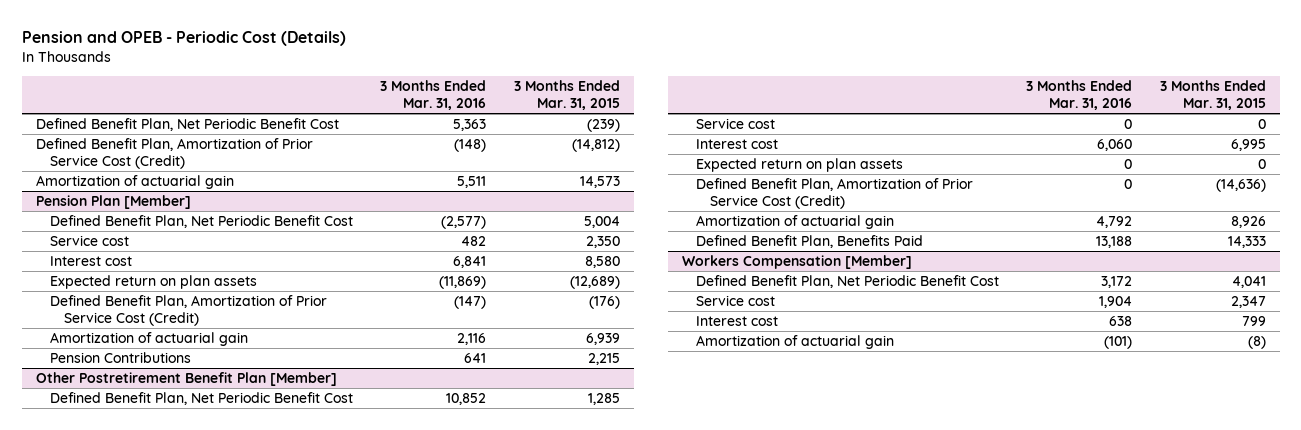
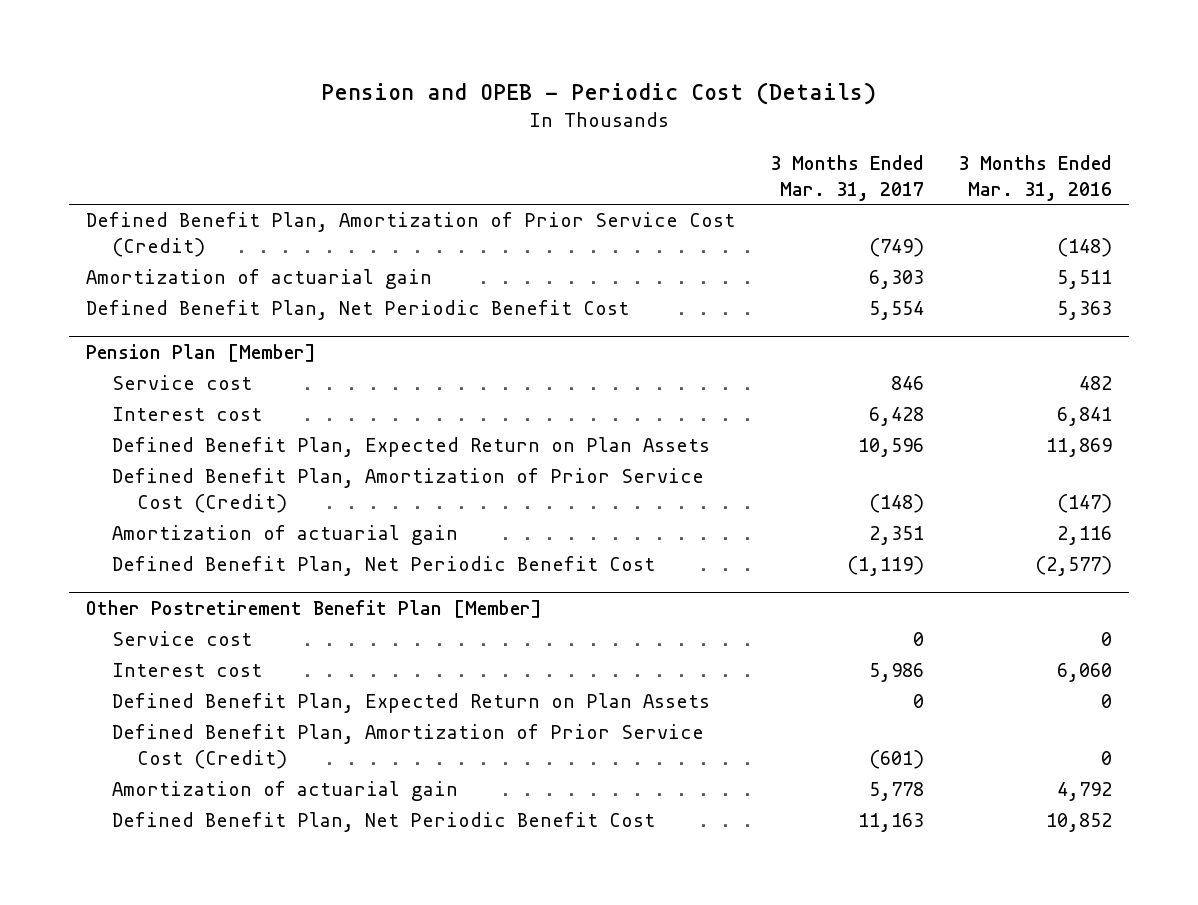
- | 3 Months Ended Mar. 31, 2016 | 3 Months Ended Mar. 31, 2015
+ | 3 Months Ended Mar. 31, 2017 | 3 Months Ended Mar. 31, 2016
moved down: Defined Benefit Plan, Net Periodic Benefit Cost | 5,554 | 5,363
@ Pension Plan [Member]
- Expected return on plan assets | (11,869) | (12,689)
+ Defined Benefit Plan, Expected Return on Plan Assets | 10,596 | 11,869
- Pension Contributions | 641 | 2,215
moved down: Defined Benefit Plan, Net Periodic Benefit Cost | (1,119) | (2,577)
@ Other Postretirement Benefit Plan [Member]
- Expected return on plan assets | 0 | 0
+ Defined Benefit Plan, Expected Return on Plan Assets | 0 | 0
- Defined Benefit Plan, Benefits Paid | 13,188 | 14,333
- Workers Compensation [Member]
- Defined Benefit Plan, Net Periodic Benefit Cost | 3,172 | 4,041
- Service cost | 1,904 | 2,347
- Interest cost | 638 | 799
- Amortization of actuarial gain | (101) | (8)
@ Other Postretirement Benefit Plan [Member]
moved down: Defined Benefit Plan, Net Periodic Benefit Cost | 11,163 | 10,852

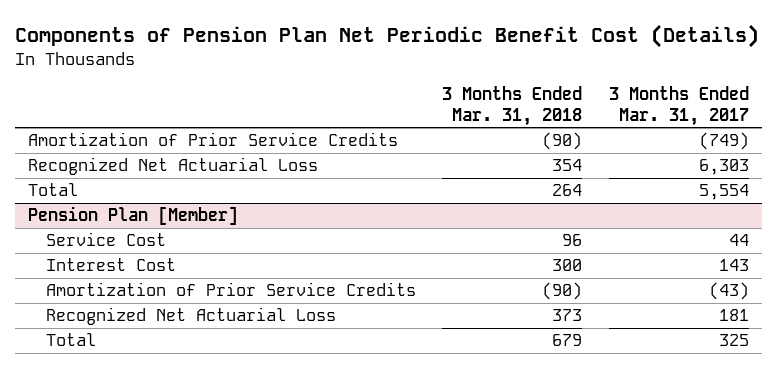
- Pension and OPEB - Periodic Cost (Details)
+ Components of Pension Plan Net Periodic Benefit Cost (Details)
- | 3 Months Ended Mar. 31, 2017 | 3 Months Ended Mar. 31, 2016
+ | 3 Months Ended Mar. 31, 2018 | 3 Months Ended Mar. 31, 2017
- Defined Benefit Plan, Amortization of Prior Service Cost (Credit) | (749) | (148)
- Amortization of actuarial gain | 6,303 | 5,511
- Defined Benefit Plan, Net Periodic Benefit Cost | 5,554 | 5,363
+ Amortization of Prior Service Credits | (90) | (749)
+ Recognized Net Actuarial Loss | 354 | 6,303
+ Total | 264 | 5,554
@ Pension Plan [Member]
- Service cost | 846 | 482
- Interest cost | 6,428 | 6,841
- Defined Benefit Plan, Expected Return on Plan Assets | 10,596 | 11,869
- Defined Benefit Plan, Amortization of Prior Service Cost (Credit) | (148) | (147)
- Amortization of actuarial gain | 2,351 | 2,116
- Defined Benefit Plan, Net Periodic Benefit Cost | (1,119) | (2,577)
- Other Postretirement Benefit Plan [Member]
- Service cost | 0 | 0
- Interest cost | 5,986 | 6,060
- Defined Benefit Plan, Expected Return on Plan Assets | 0 | 0
- Defined Benefit Plan, Amortization of Prior Service Cost (Credit) | (601) | 0
- Amortization of actuarial gain | 5,778 | 4,792
- Defined Benefit Plan, Net Periodic Benefit Cost | 11,163 | 10,852
@ Pension Plan [Member]
+ Service Cost | 96 | 44
+ Interest Cost | 300 | 143
+ Amortization of Prior Service Credits | (90) | (43)
+ Recognized Net Actuarial Loss | 373 | 181
+ Total | 679 | 325

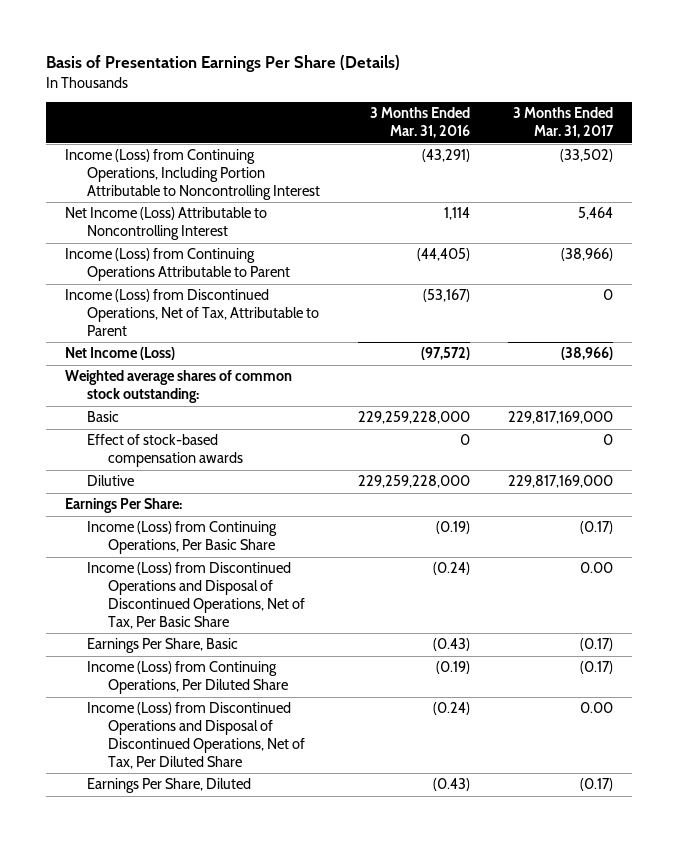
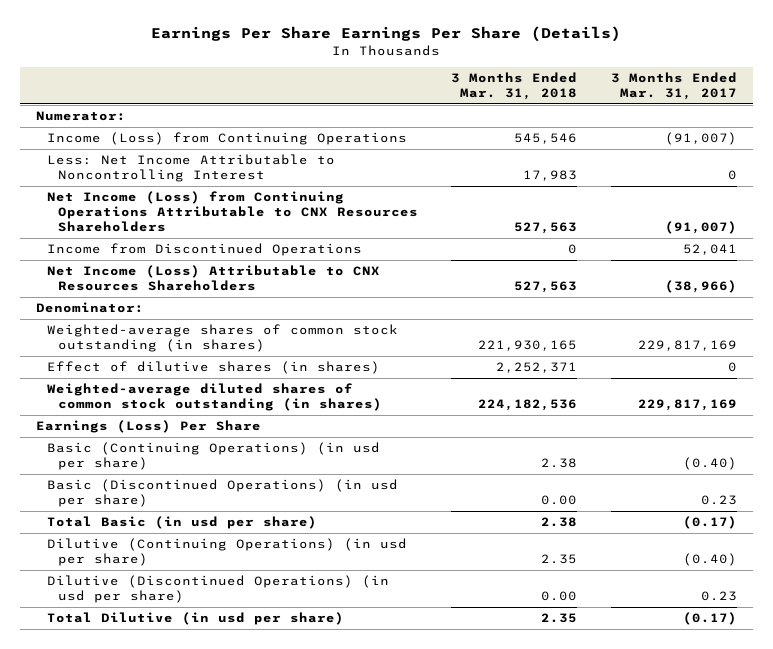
- Basis of Presentation Earnings Per Share (Details)
+ Earnings Per Share Earnings Per Share (Details)
- | 3 Months Ended Mar. 31, 2016 | 3 Months Ended Mar. 31, 2017
+ | 3 Months Ended Mar. 31, 2018 | 3 Months Ended Mar. 31, 2017
- Income (Loss) from Continuing Operations, Including Portion Attributable to Noncontrolling Interest | (43,291) | (33,502)
- Net Income (Loss) Attributable to Noncontrolling Interest | 1,114 | 5,464
- Income (Loss) from Continuing Operations Attributable to Parent | (44,405) | (38,966)
- Income (Loss) from Discontinued Operations, Net of Tax, Attributable to Parent | (53,167) | 0
- Net Income (Loss) | (97,572) | (38,966)
- Weighted average shares of common stock outstanding:
- Basic | 229,259,228,000 | 229,817,169,000
- Effect of stock-based compensation awards | 0 | 0
- Dilutive | 229,259,228,000 | 229,817,169,000
- Earnings Per Share:
- Income (Loss) from Continuing Operations, Per Basic Share | (0.19) | (0.17)
- Income (Loss) from Discontinued Operations and Disposal of Discontinued Operations, Net of Tax, Per Basic Share | (0.24) | 0.00
- Earnings Per Share, Basic | (0.43) | (0.17)
- Income (Loss) from Continuing Operations, Per Diluted Share | (0.19) | (0.17)
- Income (Loss) from Discontinued Operations and Disposal of Discontinued Operations, Net of Tax, Per Diluted Share | (0.24) | 0.00
- Earnings Per Share, Diluted | (0.43) | (0.17)
+ Numerator:
+ Income (Loss) from Continuing Operations | 545,546 | (91,007)
+ Less: Net Income Attributable to Noncontrolling Interest | 17,983 | 0
+ Net Income (Loss) from Continuing Operations Attributable to CNX Resources Shareholders | 527,563 | (91,007)
+ Income from Discontinued Operations | 0 | 52,041
+ Net Income (Loss) Attributable to CNX Resources Shareholders | 527,563 | (38,966)
+ Denominator:
+ Weighted-average shares of common stock outstanding (in shares) | 221,930,165 | 229,817,169
+ Effect of dilutive shares (in shares) | 2,252,371 | 0
+ Weighted-average diluted shares of common stock outstanding (in shares) | 224,182,536 | 229,817,169
+ Earnings (Loss) Per Share
+ Basic (Continuing Operations) (in usd per share) | 2.38 | (0.40)
+ Basic (Discontinued Operations) (in usd per share) | 0.00 | 0.23
+ Total Basic (in usd per share) | 2.38 | (0.17)
+ Dilutive (Continuing Operations) (in usd per share) | 2.35 | (0.40)
+ Dilutive (Discontinued Operations) (in usd per share) | 0.00 | 0.23
+ Total Dilutive (in usd per share) | 2.35 | (0.17)

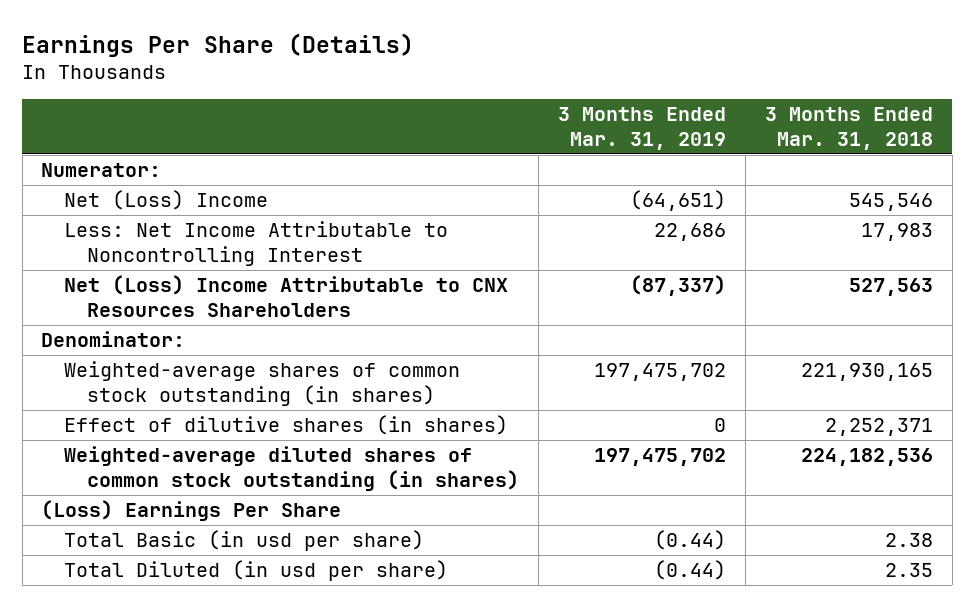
- Earnings Per Share Earnings Per Share (Details)
+ Earnings Per Share (Details)
- | 3 Months Ended Mar. 31, 2018 | 3 Months Ended Mar. 31, 2017
+ | 3 Months Ended Mar. 31, 2019 | 3 Months Ended Mar. 31, 2018
- Income (Loss) from Continuing Operations | 545,546 | (91,007)
+ Net (Loss) Income | (64,651) | 545,546
- Net Income (Loss) from Continuing Operations Attributable to CNX Resources Shareholders | 527,563 | (91,007)
- Income from Discontinued Operations | 0 | 52,041
- Net Income (Loss) Attributable to CNX Resources Shareholders | 527,563 | (38,966)
+ Net (Loss) Income Attributable to CNX Resources Shareholders | (87,337) | 527,563
- Earnings (Loss) Per Share
- Basic (Continuing Operations) (in usd per share) | 2.38 | (0.40)
- Basic (Discontinued Operations) (in usd per share) | 0.00 | 0.23
+ (Loss) Earnings Per Share
- Dilutive (Continuing Operations) (in usd per share) | 2.35 | (0.40)
- Dilutive (Discontinued Operations) (in usd per share) | 0.00 | 0.23
- Total Dilutive (in usd per share) | 2.35 | (0.17)
+ Total Diluted (in usd per share) | (0.44) | 2.35

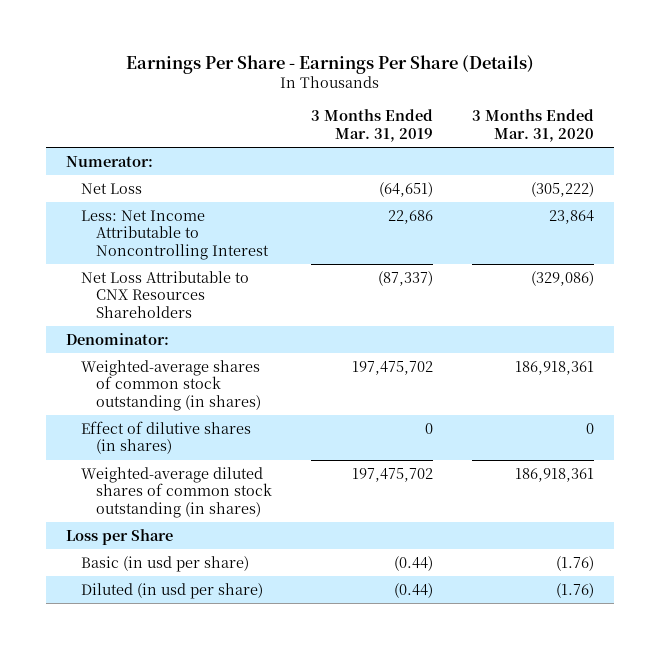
- Earnings Per Share (Details)
+ Earnings Per Share - Earnings Per Share (Details)
- | 3 Months Ended Mar. 31, 2019 | 3 Months Ended Mar. 31, 2018
+ | 3 Months Ended Mar. 31, 2019 | 3 Months Ended Mar. 31, 2020
- Net (Loss) Income | (64,651) | 545,546
+ Net Loss | (64,651) | (305,222)
- Net (Loss) Income Attributable to CNX Resources Shareholders | (87,337) | 527,563
+ Net Loss Attributable to CNX Resources Shareholders | (87,337) | (329,086)
- (Loss) Earnings Per Share
- Total Basic (in usd per share) | (0.44) | 2.38
- Total Diluted (in usd per share) | (0.44) | 2.35
+ Loss per Share
+ Basic (in usd per share) | (0.44) | (1.76)
+ Diluted (in usd per share) | (0.44) | (1.76)

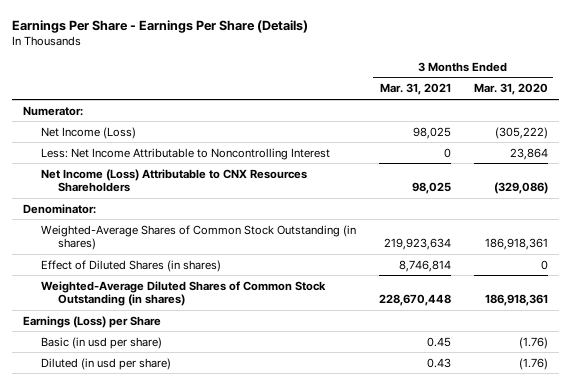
- | 3 Months Ended Mar. 31, 2019 | 3 Months Ended Mar. 31, 2020
+ | 3 Months Ended Mar. 31, 2021 | 3 Months Ended Mar. 31, 2020
- Net Loss | (64,651) | (305,222)
+ Net Income (Loss) | 98,025 | (305,222)
- Net Loss Attributable to CNX Resources Shareholders | (87,337) | (329,086)
+ Net Income (Loss) Attributable to CNX Resources Shareholders | 98,025 | (329,086)
- Weighted-average shares of common stock outstanding (in shares) | 197,475,702 | 186,918,361
- Effect of dilutive shares (in shares) | 0 | 0
- Weighted-average diluted shares of common stock outstanding (in shares) | 197,475,702 | 186,918,361
- Loss per Share
+ Weighted-Average Shares of Common Stock Outstanding (in shares) | 219,923,634 | 186,918,361
+ Effect of Diluted Shares (in shares) | 8,746,814 | 0
+ Weighted-Average Diluted Shares of Common Stock Outstanding (in shares) | 228,670,448 | 186,918,361
+ Earnings (Loss) per Share

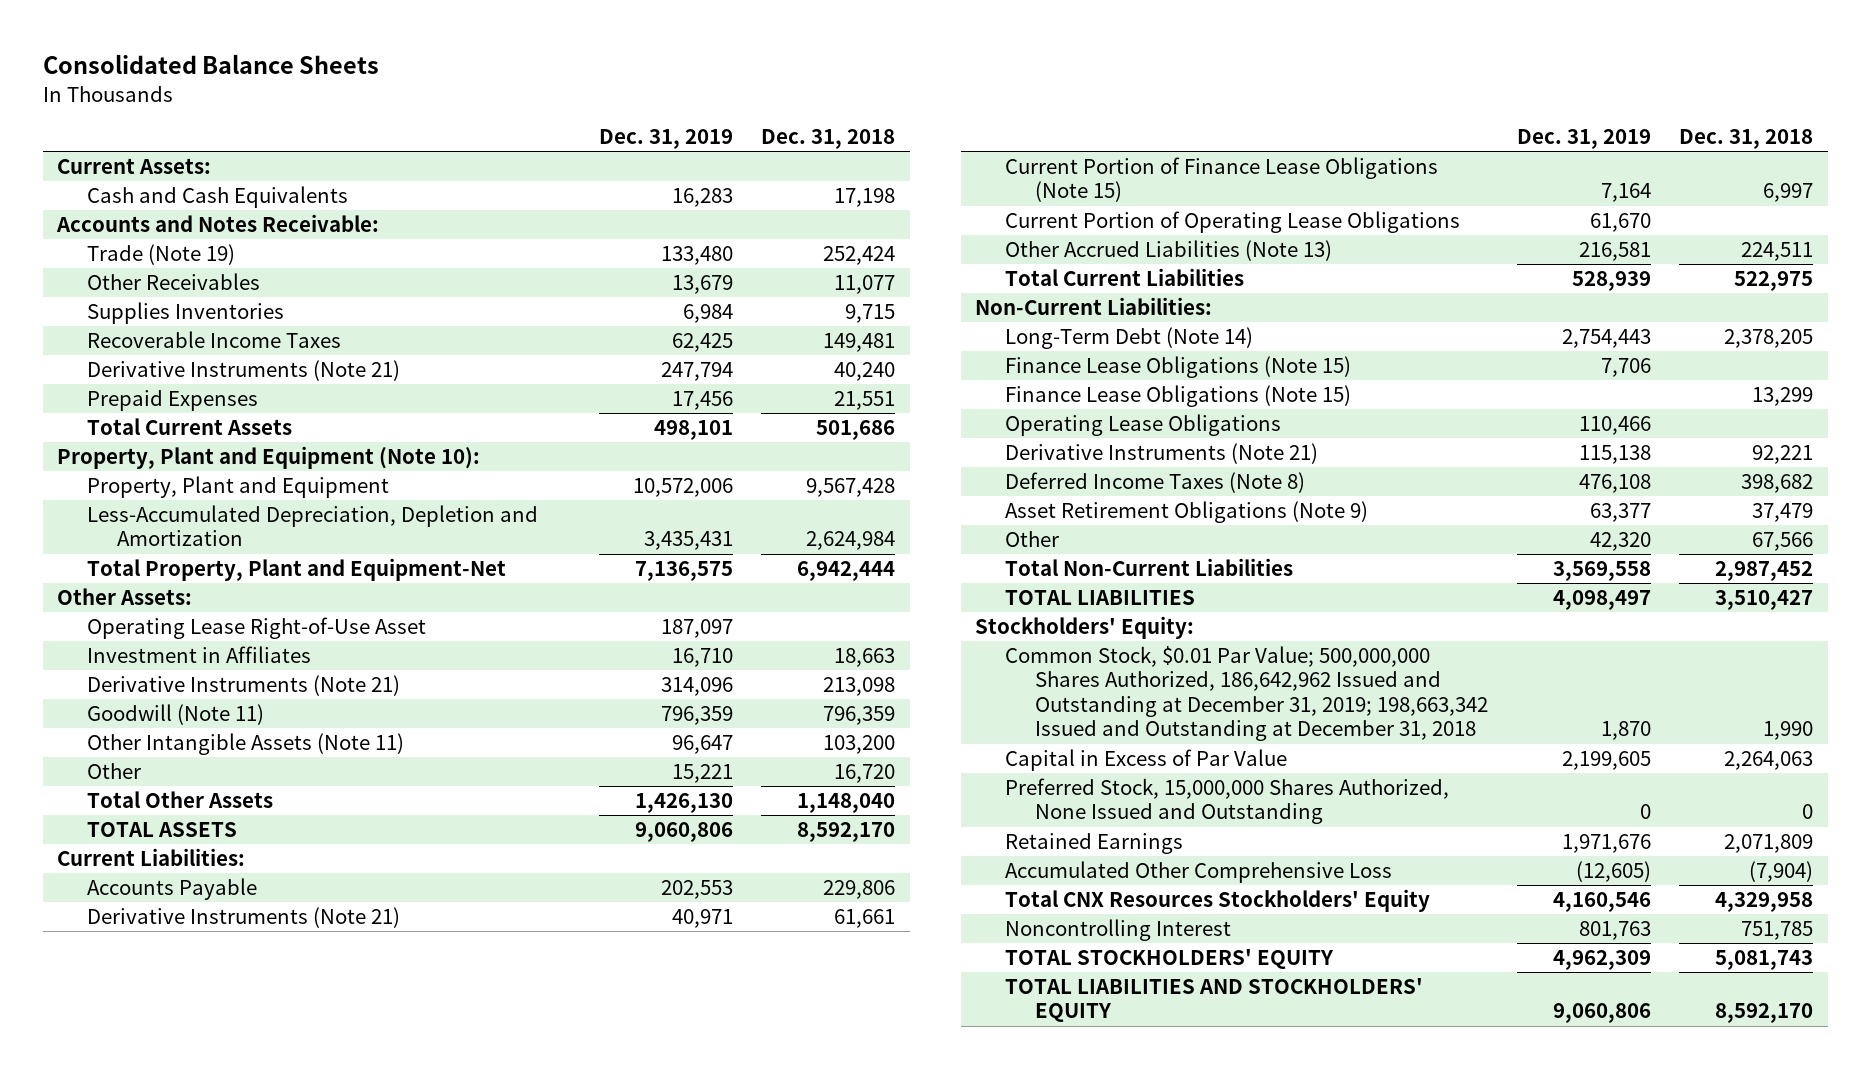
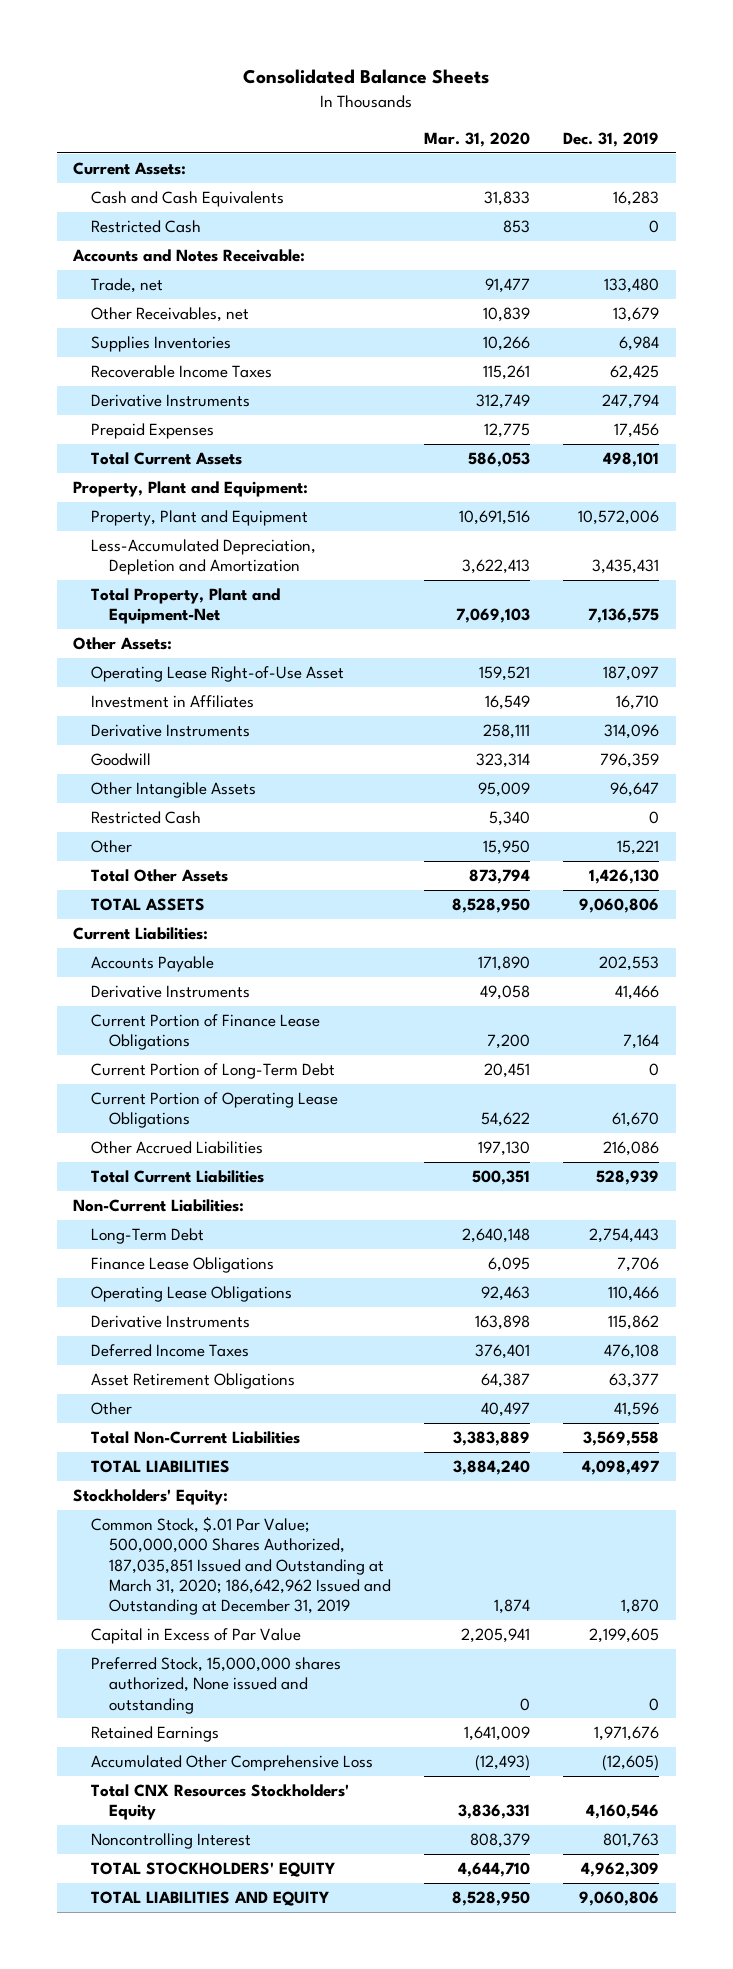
- | Dec. 31, 2019 | Dec. 31, 2018
+ | Mar. 31, 2020 | Dec. 31, 2019
+ Restricted Cash | 853 | 0
- Trade (Note 19) | 133,480 | 252,424
- Other Receivables | 13,679 | 11,077
+ Trade, net | 91,477 | 133,480
+ Other Receivables, net | 10,839 | 13,679
- Derivative Instruments (Note 21) | 247,794 | 40,240
+ Derivative Instruments | 312,749 | 247,794
- Property, Plant and Equipment (Note 10):
+ Property, Plant and Equipment:
- Derivative Instruments (Note 21) | 314,096 | 213,098
- Goodwill (Note 11) | 796,359 | 796,359
- Other Intangible Assets (Note 11) | 96,647 | 103,200
+ Derivative Instruments | 258,111 | 314,096
+ Goodwill | 323,314 | 796,359
+ Other Intangible Assets | 95,009 | 96,647
+ Restricted Cash | 5,340 | 0
- Derivative Instruments (Note 21) | 40,971 | 61,661
- Current Portion of Finance Lease Obligations (Note 15) | 7,164 | 6,997
+ Derivative Instruments | 49,058 | 41,466
+ Current Portion of Finance Lease Obligations | 7,200 | 7,164
+ Current Portion of Long-Term Debt | 20,451 | 0
- Other Accrued Liabilities (Note 13) | 216,581 | 224,511
+ Other Accrued Liabilities | 197,130 | 216,086
- Long-Term Debt (Note 14) | 2,754,443 | 2,378,205
- Finance Lease Obligations (Note 15) | 7,706 |
- Finance Lease Obligations (Note 15) | | 13,299
+ Long-Term Debt | 2,640,148 | 2,754,443
+ Finance Lease Obligations | 6,095 | 7,706
- Derivative Instruments (Note 21) | 115,138 | 92,221
- Deferred Income Taxes (Note 8) | 476,108 | 398,682
- Asset Retirement Obligations (Note 9) | 63,377 | 37,479
- Other | 42,320 | 67,566
+ Derivative Instruments | 163,898 | 115,862
+ Deferred Income Taxes | 376,401 | 476,108
+ Asset Retirement Obligations | 64,387 | 63,377
+ Other | 40,497 | 41,596
- Common Stock, $0.01 Par Value; 500,000,000 Shares Authorized, 186,642,962 Issued and Outstanding at December 31, 2019; 198,663,342 Issued and Outstanding at December 31, 2018 | 1,870 | 1,990
+ Common Stock, $.01 Par Value; 500,000,000 Shares Authorized, 187,035,851 Issued and Outstanding at March 31, 2020; 186,642,962 Issued and Outstanding at December 31, 2019 | 1,874 | 1,870
- Preferred Stock, 15,000,000 Shares Authorized, None Issued and Outstanding | 0 | 0
+ Preferred Stock, 15,000,000 shares authorized, None issued and outstanding | 0 | 0
- TOTAL LIABILITIES AND STOCKHOLDERS' EQUITY | 9,060,806 | 8,592,170
+ TOTAL LIABILITIES AND EQUITY | 8,528,950 | 9,060,806

